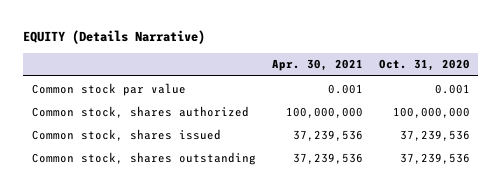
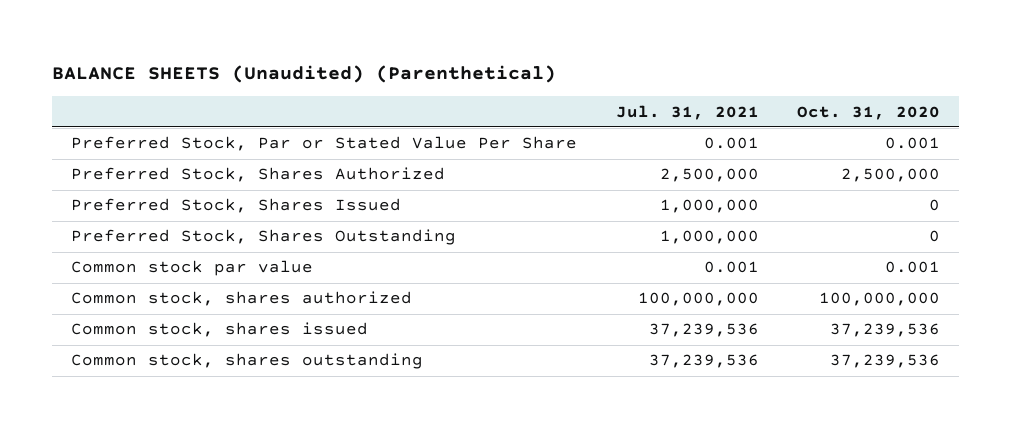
- EQUITY (Details Narrative)
+ BALANCE SHEETS (Unaudited) (Parenthetical)
- | Apr. 30, 2021 | Oct. 31, 2020
+ | Jul. 31, 2021 | Oct. 31, 2020
+ Preferred Stock, Par or Stated Value Per Share | 0.001 | 0.001
+ Preferred Stock, Shares Authorized | 2,500,000 | 2,500,000
+ Preferred Stock, Shares Issued | 1,000,000 | 0
+ Preferred Stock, Shares Outstanding | 1,000,000 | 0

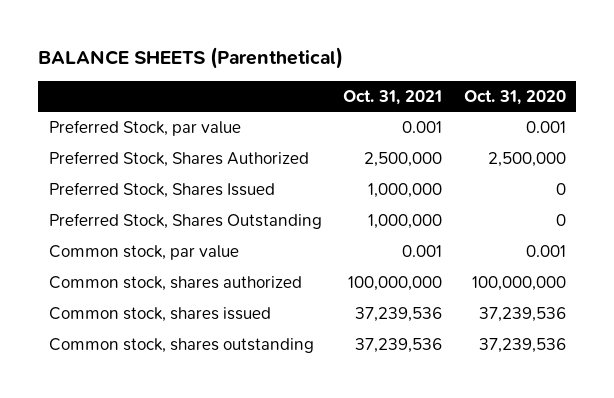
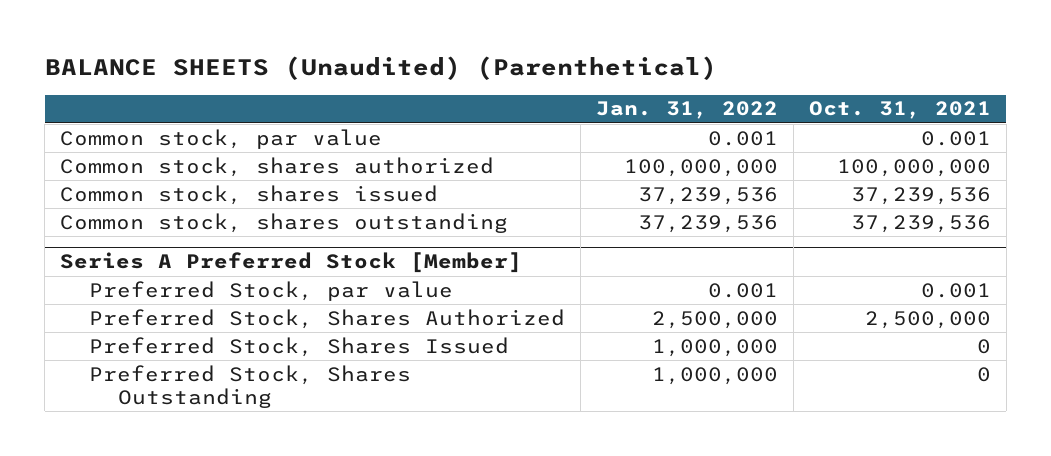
- BALANCE SHEETS (Parenthetical)
+ BALANCE SHEETS (Unaudited) (Parenthetical)
- | Oct. 31, 2021 | Oct. 31, 2020
+ | Jan. 31, 2022 | Oct. 31, 2021
- Preferred Stock, par value | 0.001 | 0.001
- Preferred Stock, Shares Authorized | 2,500,000 | 2,500,000
- Preferred Stock, Shares Issued | 1,000,000 | 0
- Preferred Stock, Shares Outstanding | 1,000,000 | 0
+ Series A Preferred Stock [Member]
+ Preferred Stock, par value | 0.001 | 0.001
+ Preferred Stock, Shares Authorized | 2,500,000 | 2,500,000
+ Preferred Stock, Shares Issued | 1,000,000 | 0
+ Preferred Stock, Shares Outstanding | 1,000,000 | 0

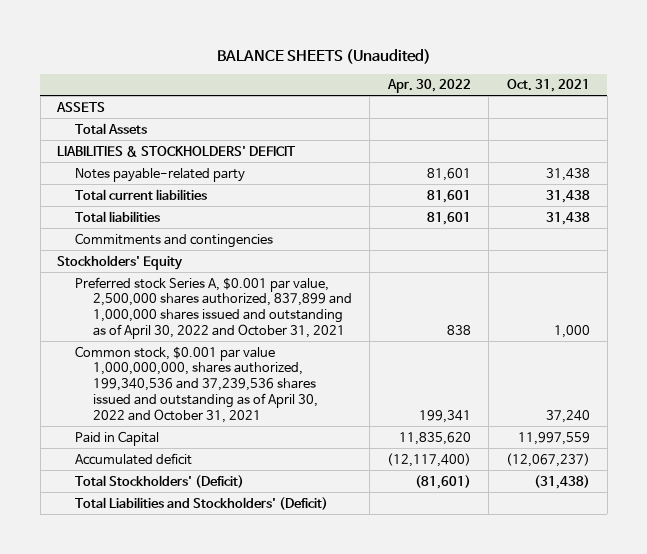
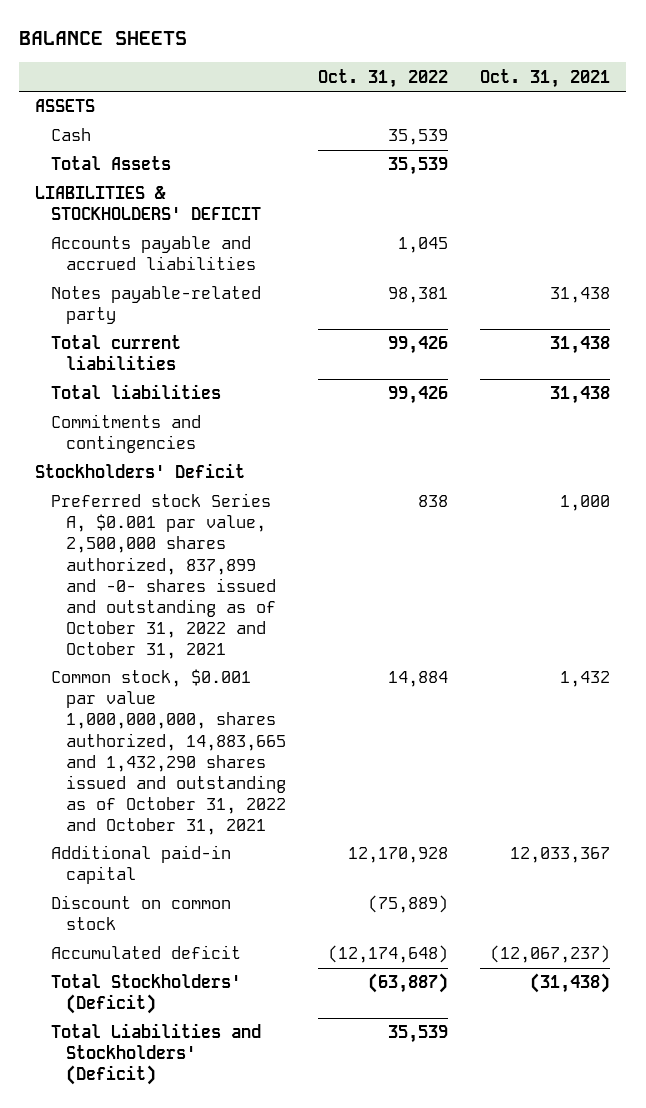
- BALANCE SHEETS (Unaudited)
+ BALANCE SHEETS
- | Apr. 30, 2022 | Oct. 31, 2021
+ | Oct. 31, 2022 | Oct. 31, 2021
+ Cash | 35,539 |
+ Accounts payable and accrued liabilities | 1,045 |
- Stockholders' Equity
- Preferred stock Series A, $0.001 par value, 2,500,000 shares authorized, 837,899 and 1,000,000 shares issued and outstanding as of April 30, 2022 and October 31, 2021 | 838 | 1,000
- Common stock, $0.001 par value 1,000,000,000, shares authorized, 199,340,536 and 37,239,536 shares issued and outstanding as of April 30, 2022 and October 31, 2021 | 199,341 | 37,240
- Paid in Capital | 11,835,620 | 11,997,559
+ Stockholders' Deficit
+ Preferred stock Series A, $0.001 par value, 2,500,000 shares authorized, 837,899 and -0- shares issued and outstanding as of October 31, 2022 and October 31, 2021 | 838 | 1,000
+ Common stock, $0.001 par value 1,000,000,000, shares authorized, 14,883,665 and 1,432,290 shares issued and outstanding as of October 31, 2022 and October 31, 2021 | 14,884 | 1,432
+ Additional paid-in capital | 12,170,928 | 12,033,367
+ Discount on common stock | (75,889) |

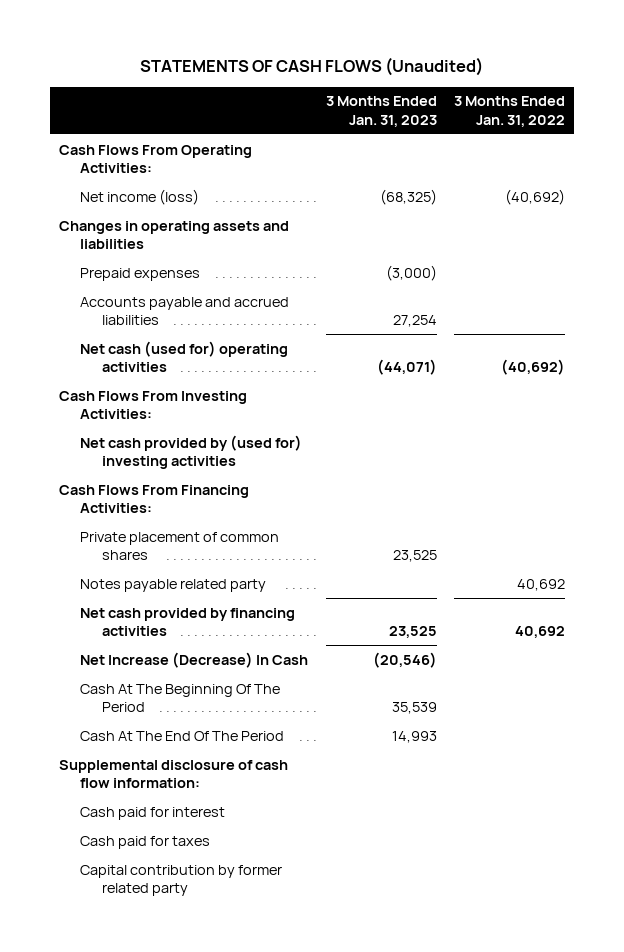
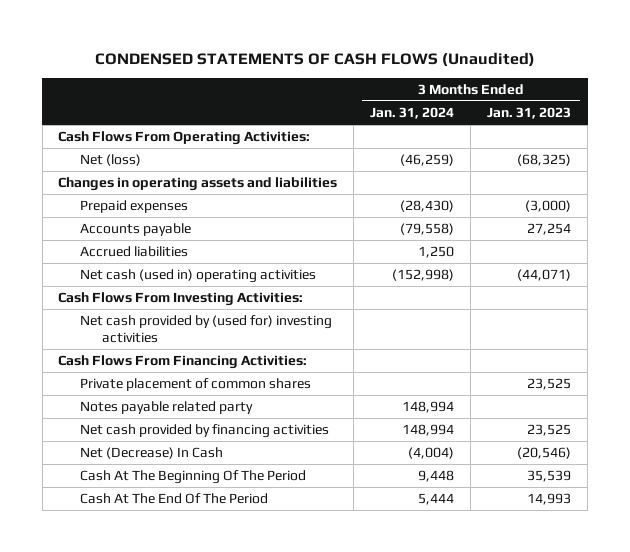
- STATEMENTS OF CASH FLOWS (Unaudited)
+ CONDENSED STATEMENTS OF CASH FLOWS (Unaudited)
- | 3 Months Ended Jan. 31, 2023 | 3 Months Ended Jan. 31, 2022
+ | 3 Months Ended Jan. 31, 2024 | 3 Months Ended Jan. 31, 2023
- Net income (loss) | (68,325) | (40,692)
+ Net (loss) | (46,259) | (68,325)
- Accounts payable and accrued liabilities | 27,254 |
- Net cash (used for) operating activities | (44,071) | (40,692)
+ Accounts payable | (79,558) | 27,254
+ Accrued liabilities | 1,250 |
+ Net cash (used in) operating activities | (152,998) | (44,071)
- Net Increase (Decrease) In Cash | (20,546) |
+ Net (Decrease) In Cash | (4,004) | (20,546)
- Supplemental disclosure of cash flow information:
- Cash paid for interest
- Cash paid for taxes
- Capital contribution by former related party

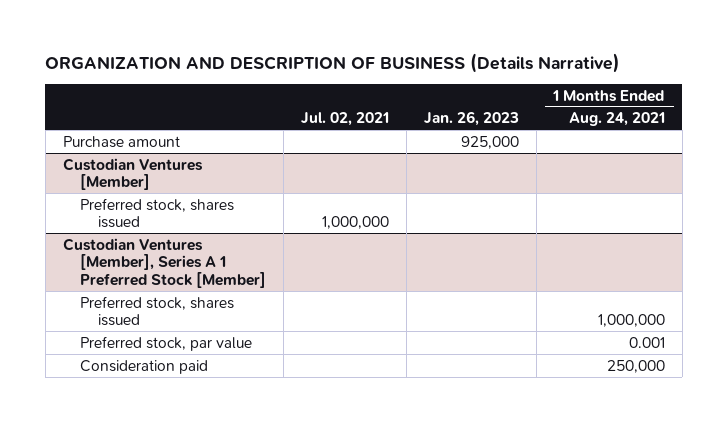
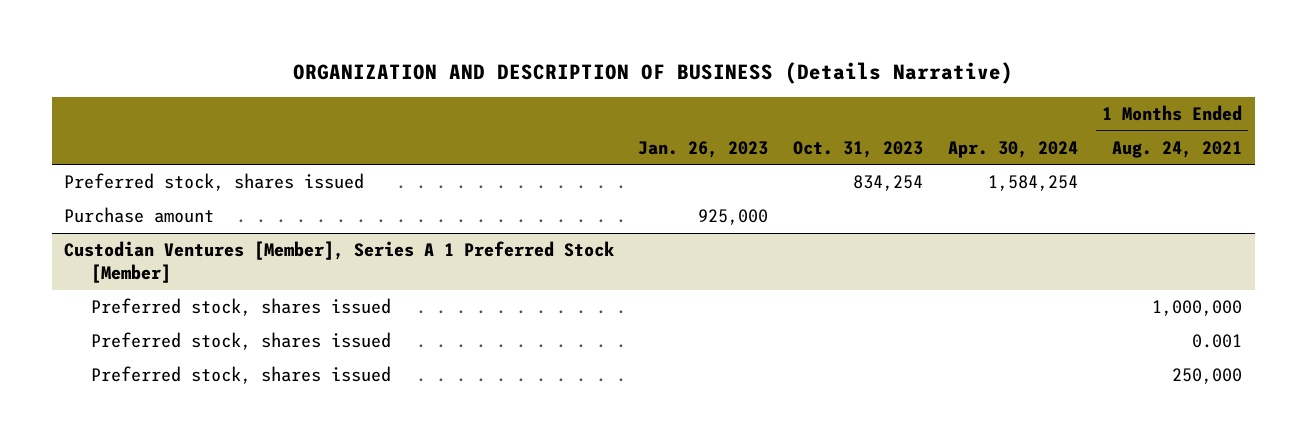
- | Jul. 02, 2021 | Jan. 26, 2023 | 1 Months Ended Aug. 24, 2021
+ | Jan. 26, 2023 | Oct. 31, 2023 | Apr. 30, 2024 | 1 Months Ended Aug. 24, 2021
- Custodian Ventures [Member]
moved down: Purchase amount | 925,000 | | |
@ Custodian Ventures [Member], Series A 1 Preferred Stock [Member]
- Preferred stock, par value | | | 0.001
- Consideration paid | | | 250,000
+ Preferred stock, shares issued | | | | 0.001
+ Preferred stock, shares issued | | | | 250,000

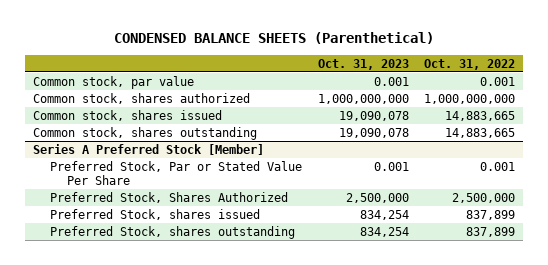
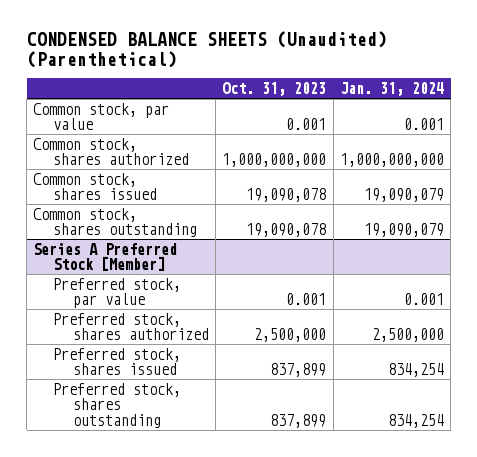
- CONDENSED BALANCE SHEETS (Parenthetical)
+ CONDENSED BALANCE SHEETS (Unaudited) (Parenthetical)
- | Oct. 31, 2023 | Oct. 31, 2022
+ | Oct. 31, 2023 | Jan. 31, 2024
@ Series A Preferred Stock [Member]
- Preferred Stock, Par or Stated Value Per Share | 0.001 | 0.001
- Preferred Stock, Shares Authorized | 2,500,000 | 2,500,000
- Preferred Stock, shares issued | 834,254 | 837,899
- Preferred Stock, shares outstanding | 834,254 | 837,899
+ Preferred stock, par value | 0.001 | 0.001
+ Preferred stock, shares authorized | 2,500,000 | 2,500,000
+ Preferred stock, shares issued | 837,899 | 834,254
+ Preferred stock, shares outstanding | 837,899 | 834,254

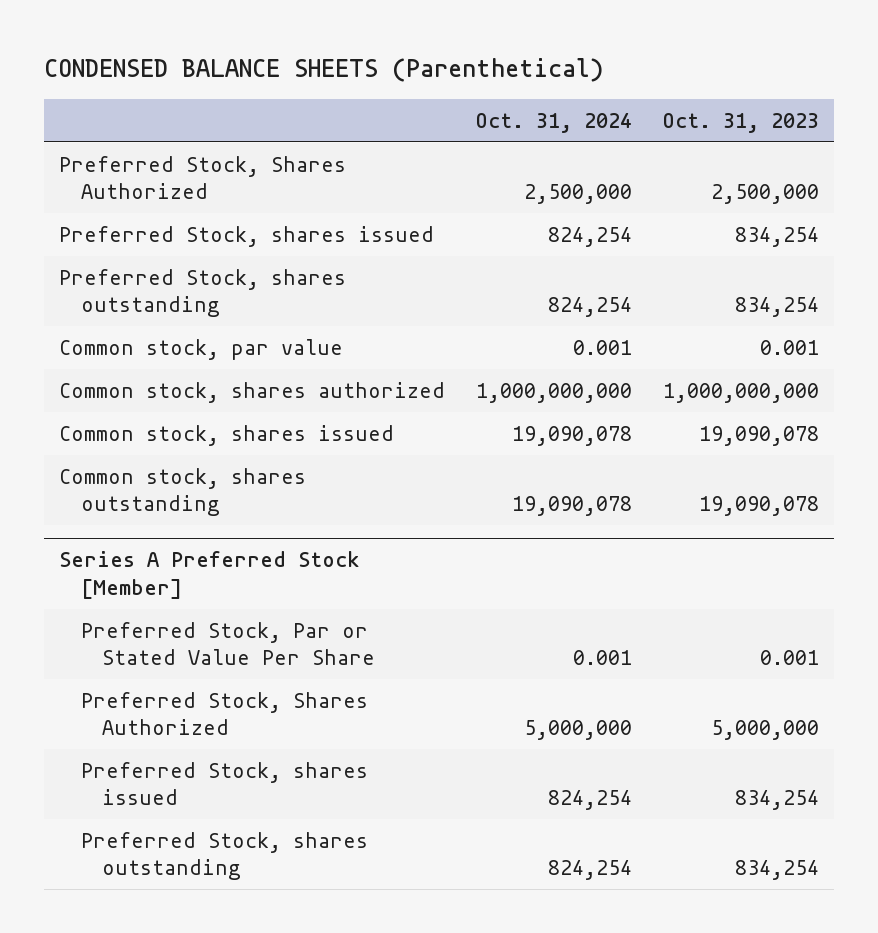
- CONDENSED BALANCE SHEETS (Unaudited) (Parenthetical)
+ CONDENSED BALANCE SHEETS (Parenthetical)
- | Oct. 31, 2023 | Jan. 31, 2024
+ | Oct. 31, 2024 | Oct. 31, 2023
+ Preferred Stock, Shares Authorized | 2,500,000 | 2,500,000
+ Preferred Stock, shares issued | 824,254 | 834,254
+ Preferred Stock, shares outstanding | 824,254 | 834,254
@ Series A Preferred Stock [Member]
- Preferred stock, par value | 0.001 | 0.001
- Preferred stock, shares authorized | 2,500,000 | 2,500,000
- Preferred stock, shares issued | 837,899 | 834,254
- Preferred stock, shares outstanding | 837,899 | 834,254
+ Preferred Stock, Par or Stated Value Per Share | 0.001 | 0.001
+ Preferred Stock, Shares Authorized | 5,000,000 | 5,000,000
+ Preferred Stock, shares issued | 824,254 | 834,254
+ Preferred Stock, shares outstanding | 824,254 | 834,254

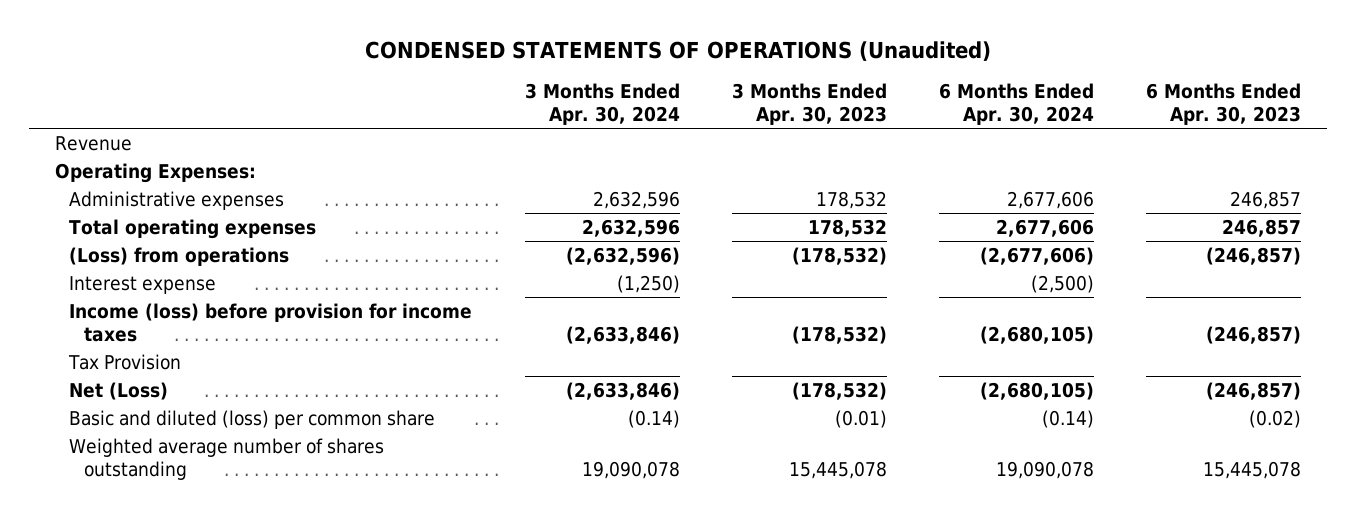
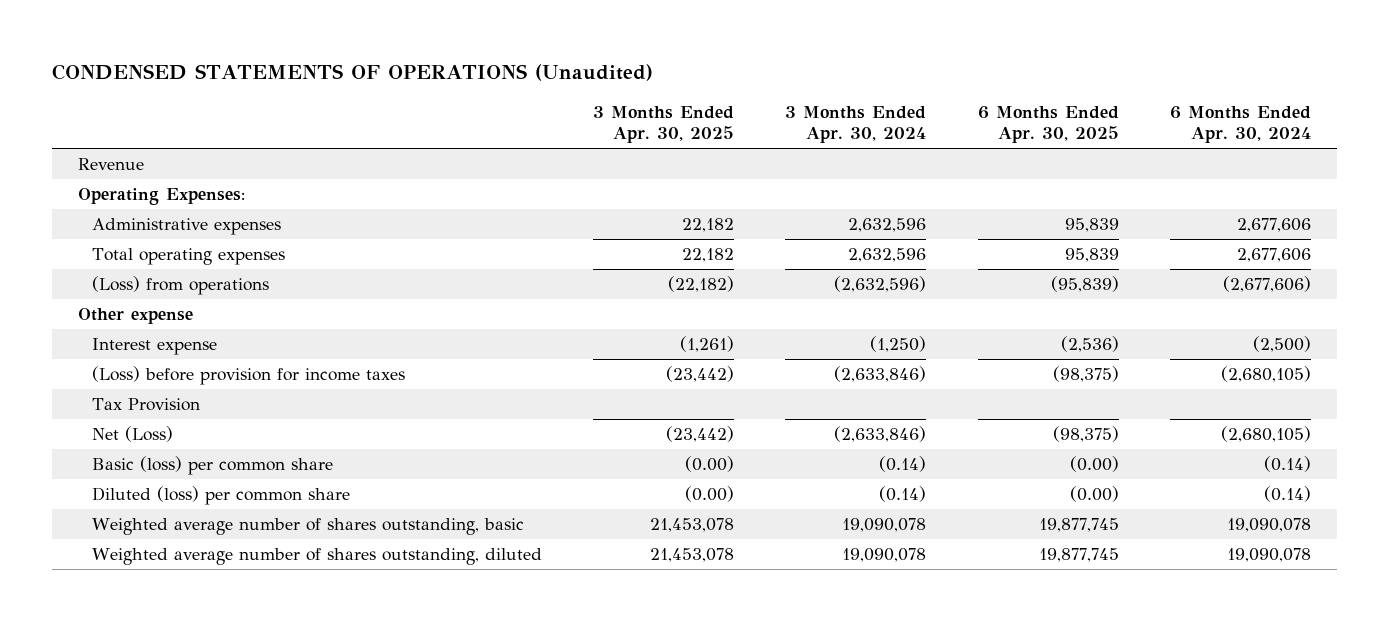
- | 3 Months Ended Apr. 30, 2024 | 3 Months Ended Apr. 30, 2023 | 6 Months Ended Apr. 30, 2024 | 6 Months Ended Apr. 30, 2023
+ | 3 Months Ended Apr. 30, 2025 | 3 Months Ended Apr. 30, 2024 | 6 Months Ended Apr. 30, 2025 | 6 Months Ended Apr. 30, 2024
+ Other expense
- Income (loss) before provision for income taxes | (2,633,846) | (178,532) | (2,680,105) | (246,857)
+ (Loss) before provision for income taxes | (23,442) | (2,633,846) | (98,375) | (2,680,105)
- Basic and diluted (loss) per common share | (0.14) | (0.01) | (0.14) | (0.02)
- Weighted average number of shares outstanding | 19,090,078 | 15,445,078 | 19,090,078 | 15,445,078
+ Basic (loss) per common share | (0.00) | (0.14) | (0.00) | (0.14)
+ Diluted (loss) per common share | (0.00) | (0.14) | (0.00) | (0.14)
+ Weighted average number of shares outstanding, basic | 21,453,078 | 19,090,078 | 19,877,745 | 19,090,078
+ Weighted average number of shares outstanding, diluted | 21,453,078 | 19,090,078 | 19,877,745 | 19,090,078

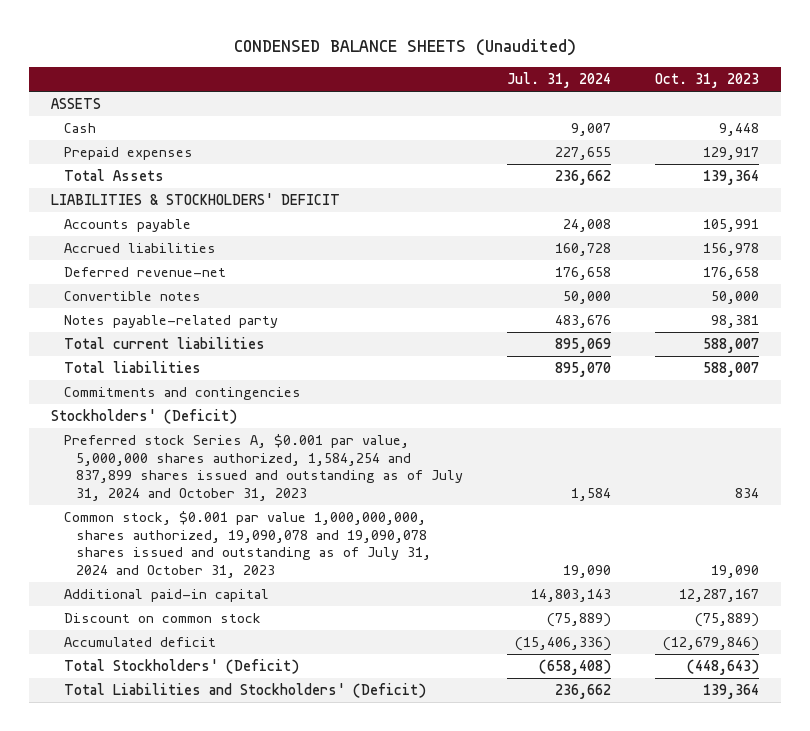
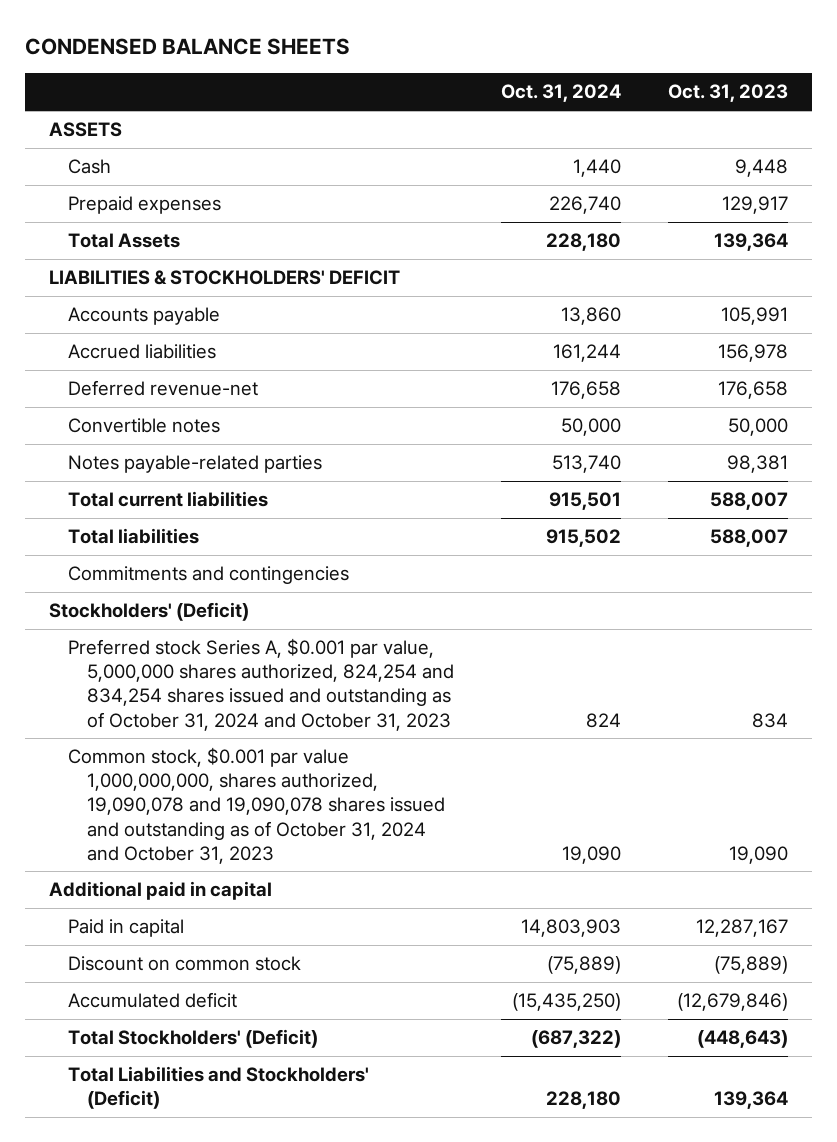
- CONDENSED BALANCE SHEETS (Unaudited)
+ CONDENSED BALANCE SHEETS
- | Jul. 31, 2024 | Oct. 31, 2023
+ | Oct. 31, 2024 | Oct. 31, 2023
- Notes payable-related party | 483,676 | 98,381
+ Notes payable-related parties | 513,740 | 98,381
- Preferred stock Series A, $0.001 par value, 5,000,000 shares authorized, 1,584,254 and 837,899 shares issued and outstanding as of July 31, 2024 and October 31, 2023 | 1,584 | 834
- Common stock, $0.001 par value 1,000,000,000, shares authorized, 19,090,078 and 19,090,078 shares issued and outstanding as of July 31, 2024 and October 31, 2023 | 19,090 | 19,090
- Additional paid-in capital | 14,803,143 | 12,287,167
+ Preferred stock Series A, $0.001 par value, 5,000,000 shares authorized, 824,254 and 834,254 shares issued and outstanding as of October 31, 2024 and October 31, 2023 | 824 | 834
+ Common stock, $0.001 par value 1,000,000,000, shares authorized, 19,090,078 and 19,090,078 shares issued and outstanding as of October 31, 2024 and October 31, 2023 | 19,090 | 19,090
+ Additional paid in capital
+ Paid in capital | 14,803,903 | 12,287,167

